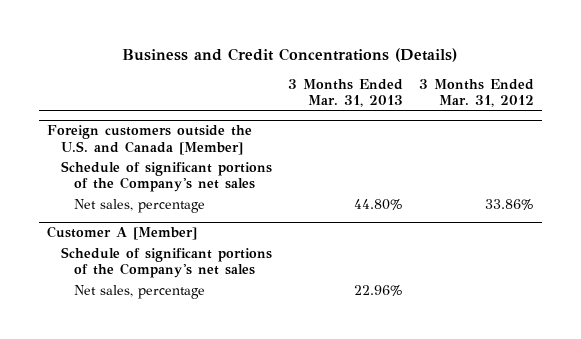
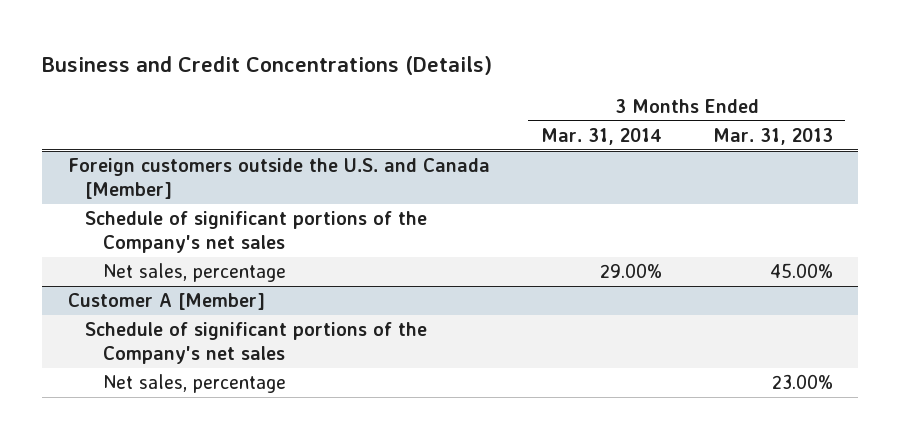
- | 3 Months Ended Mar. 31, 2013 | 3 Months Ended Mar. 31, 2012
+ | 3 Months Ended Mar. 31, 2014 | 3 Months Ended Mar. 31, 2013
@ Foreign customers outside the U.S. and Canada [Member]
- Net sales, percentage | 44.80% | 33.86%
+ Net sales, percentage | 29.00% | 45.00%
@ Customer A [Member]
- Net sales, percentage | 22.96% |
+ Net sales, percentage | | 23.00%

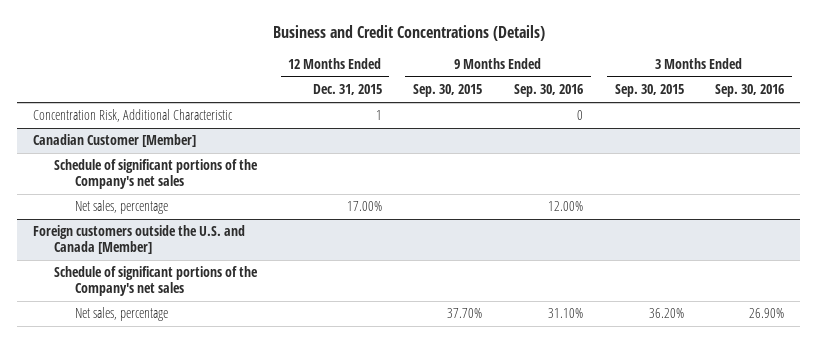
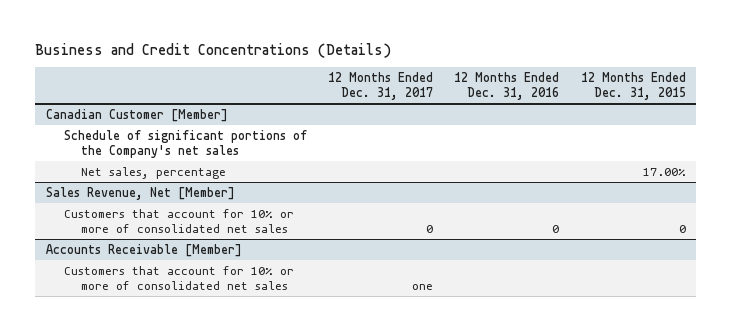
- | 12 Months Ended Dec. 31, 2015 | 9 Months Ended Sep. 30, 2015 | 9 Months Ended Sep. 30, 2016 | 3 Months Ended Sep. 30, 2015 | 3 Months Ended Sep. 30, 2016
+ | 12 Months Ended Dec. 31, 2017 | 12 Months Ended Dec. 31, 2016 | 12 Months Ended Dec. 31, 2015
- Concentration Risk, Additional Characteristic | 1 | | 0 | |
- Foreign customers outside the U.S. and Canada [Member]
- Schedule of significant portions of the Company's net sales
- Net sales, percentage | | 37.70% | 31.10% | 36.20% | 26.90%
+ Sales Revenue, Net [Member]
+ Customers that account for 10% or more of consolidated net sales | 0 | 0 | 0
+ Accounts Receivable [Member]
+ Customers that account for 10% or more of consolidated net sales | one | |

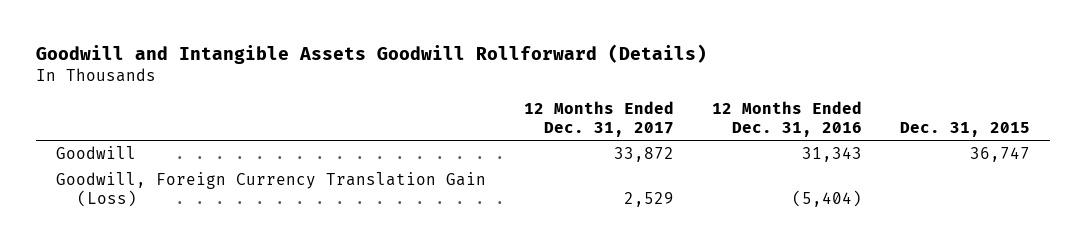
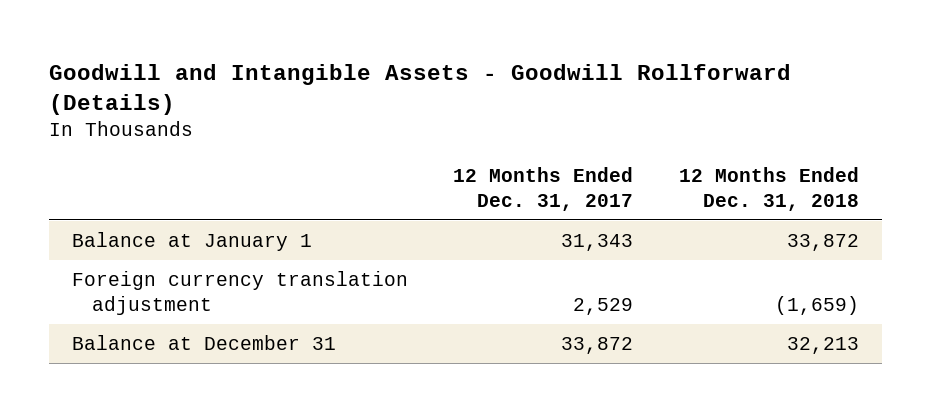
- Goodwill and Intangible Assets Goodwill Rollforward (Details)
+ Goodwill and Intangible Assets - Goodwill Rollforward (Details)
- | 12 Months Ended Dec. 31, 2017 | 12 Months Ended Dec. 31, 2016 | Dec. 31, 2015
+ | 12 Months Ended Dec. 31, 2017 | 12 Months Ended Dec. 31, 2018
- Goodwill | 33,872 | 31,343 | 36,747
- Goodwill, Foreign Currency Translation Gain (Loss) | 2,529 | (5,404) |
+ Balance at January 1 | 31,343 | 33,872
+ Foreign currency translation adjustment | 2,529 | (1,659)
+ Balance at December 31 | 33,872 | 32,213

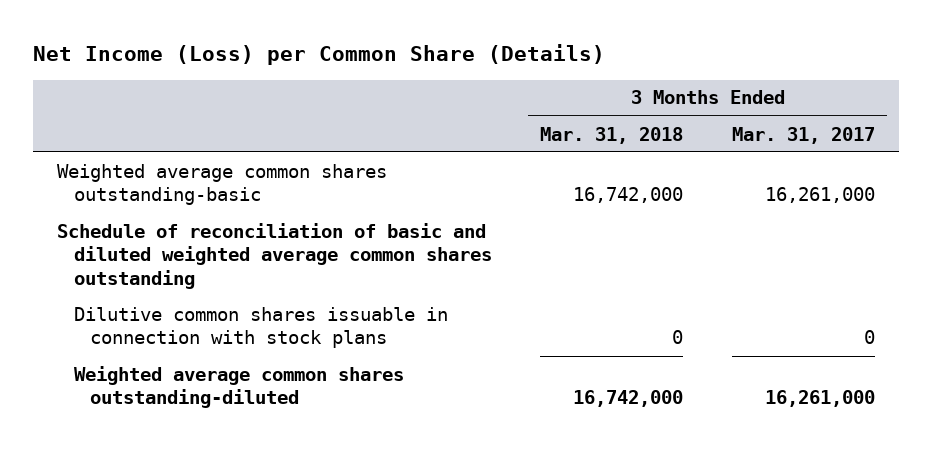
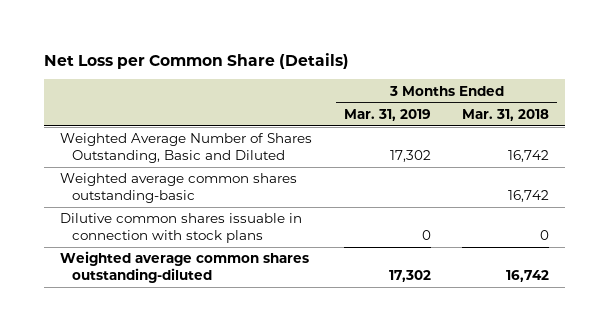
- Net Income (Loss) per Common Share (Details)
+ Net Loss per Common Share (Details)
- | 3 Months Ended Mar. 31, 2018 | 3 Months Ended Mar. 31, 2017
+ | 3 Months Ended Mar. 31, 2019 | 3 Months Ended Mar. 31, 2018
- Weighted average common shares outstanding-basic | 16,742,000 | 16,261,000
- Schedule of reconciliation of basic and diluted weighted average common shares outstanding
+ Weighted Average Number of Shares Outstanding, Basic and Diluted | 17,302 | 16,742
+ Weighted average common shares outstanding-basic | | 16,742
- Weighted average common shares outstanding-diluted | 16,742,000 | 16,261,000
+ Weighted average common shares outstanding-diluted | 17,302 | 16,742

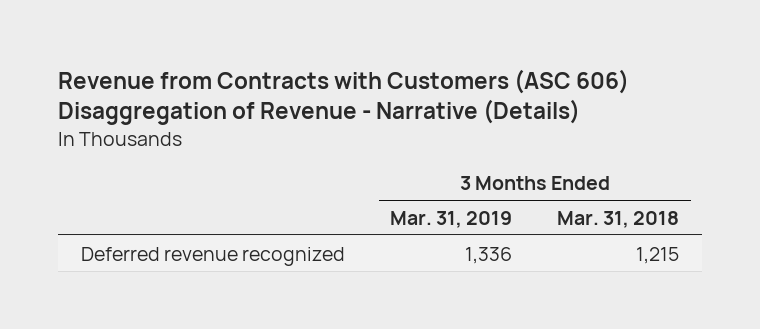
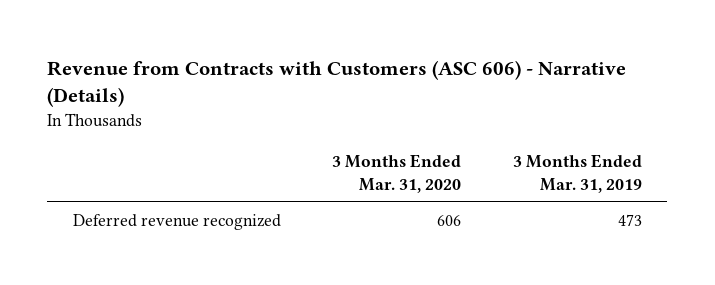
- Revenue from Contracts with Customers (ASC 606) Disaggregation of Revenue - Narrative (Details)
+ Revenue from Contracts with Customers (ASC 606) - Narrative (Details)
- | 3 Months Ended Mar. 31, 2019 | 3 Months Ended Mar. 31, 2018
+ | 3 Months Ended Mar. 31, 2020 | 3 Months Ended Mar. 31, 2019
- Deferred revenue recognized | 1,336 | 1,215
+ Deferred revenue recognized | 606 | 473

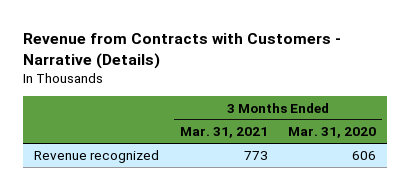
- Revenue from Contracts with Customers (ASC 606) - Narrative (Details)
+ Revenue from Contracts with Customers - Narrative (Details)
- | 3 Months Ended Mar. 31, 2020 | 3 Months Ended Mar. 31, 2019
+ | 3 Months Ended Mar. 31, 2021 | 3 Months Ended Mar. 31, 2020
- Deferred revenue recognized | 606 | 473
+ Revenue recognized | 773 | 606

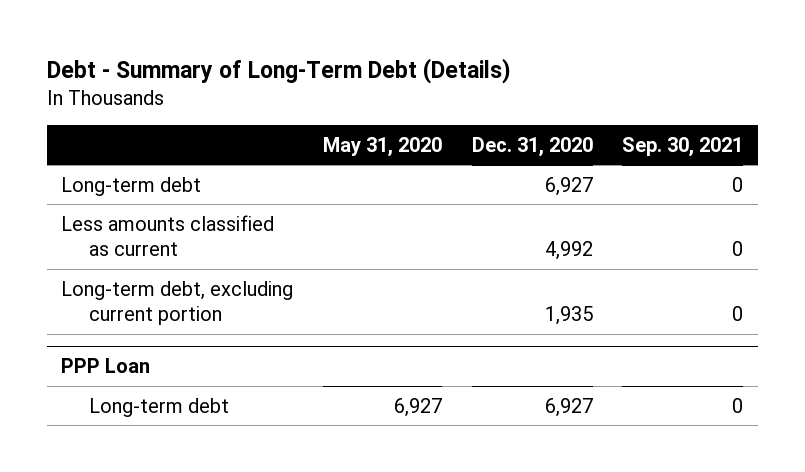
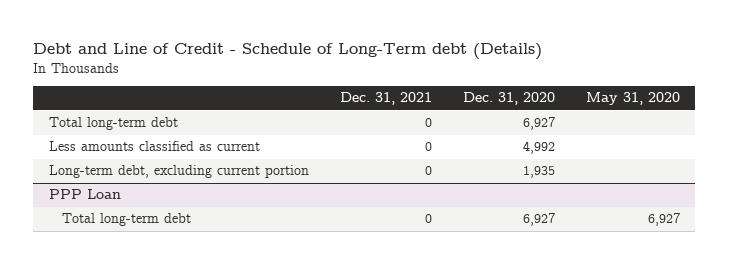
- Debt - Summary of Long-Term Debt (Details)
+ Debt and Line of Credit - Schedule of Long-Term debt (Details)
- | May 31, 2020 | Dec. 31, 2020 | Sep. 30, 2021
+ | Dec. 31, 2021 | Dec. 31, 2020 | May 31, 2020
- Long-term debt | | 6,927 | 0
+ Total long-term debt | 0 | 6,927 |
@ PPP Loan
- Long-term debt | 6,927 | 6,927 | 0
+ Total long-term debt | 0 | 6,927 | 6,927

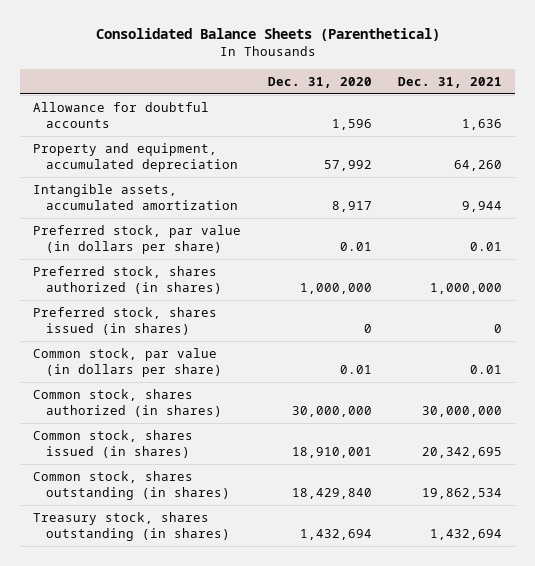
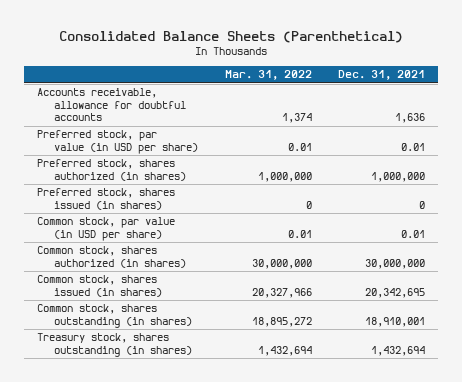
- | Dec. 31, 2020 | Dec. 31, 2021
+ | Mar. 31, 2022 | Dec. 31, 2021
- Allowance for doubtful accounts | 1,596 | 1,636
- Property and equipment, accumulated depreciation | 57,992 | 64,260
- Intangible assets, accumulated amortization | 8,917 | 9,944
- Preferred stock, par value (in dollars per share) | 0.01 | 0.01
+ Accounts receivable, allowance for doubtful accounts | 1,374 | 1,636
+ Preferred stock, par value (in USD per share) | 0.01 | 0.01
- Common stock, par value (in dollars per share) | 0.01 | 0.01
+ Common stock, par value (in USD per share) | 0.01 | 0.01
- Common stock, shares outstanding (in shares) | 18,429,840 | 19,862,534
+ Common stock, shares outstanding (in shares) | 18,895,272 | 18,910,001

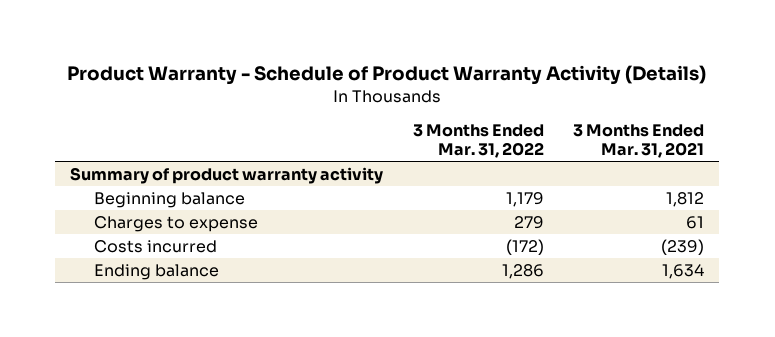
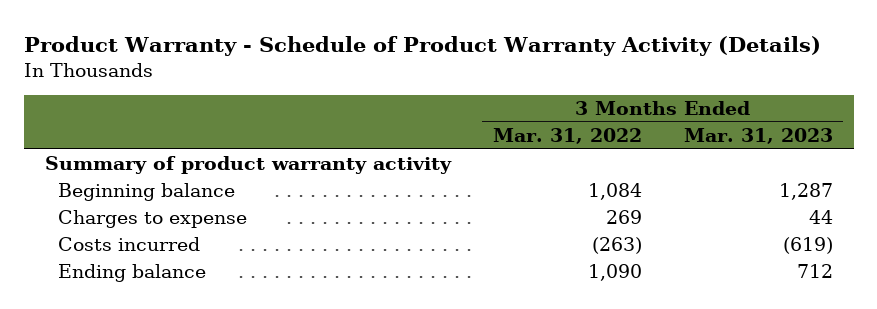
- | 3 Months Ended Mar. 31, 2022 | 3 Months Ended Mar. 31, 2021
+ | 3 Months Ended Mar. 31, 2022 | 3 Months Ended Mar. 31, 2023
- Beginning balance | 1,179 | 1,812
- Charges to expense | 279 | 61
- Costs incurred | (172) | (239)
- Ending balance | 1,286 | 1,634
+ Beginning balance | 1,084 | 1,287
+ Charges to expense | 269 | 44
+ Costs incurred | (263) | (619)
+ Ending balance | 1,090 | 712

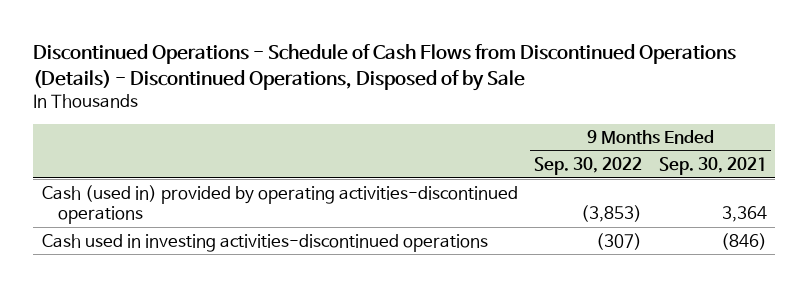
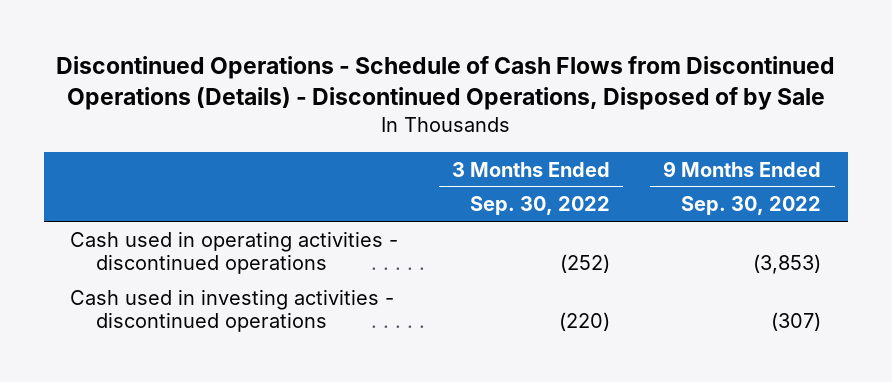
- | 9 Months Ended Sep. 30, 2022 | 9 Months Ended Sep. 30, 2021
+ | 3 Months Ended Sep. 30, 2022 | 9 Months Ended Sep. 30, 2022
- Cash (used in) provided by operating activities-discontinued operations | (3,853) | 3,364
- Cash used in investing activities-discontinued operations | (307) | (846)
+ Cash used in operating activities - discontinued operations | (252) | (3,853)
+ Cash used in investing activities - discontinued operations | (220) | (307)

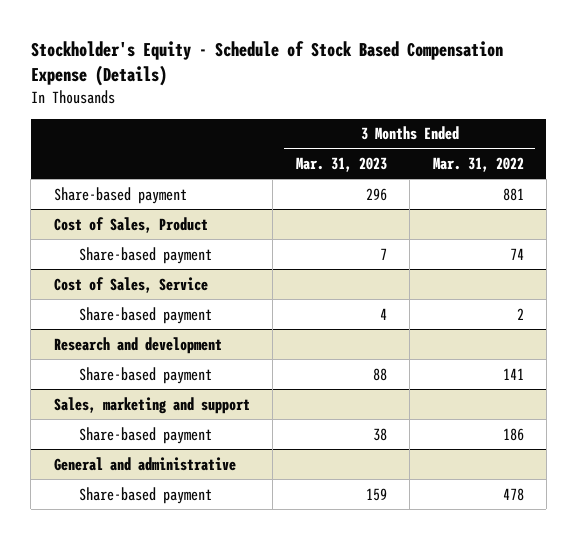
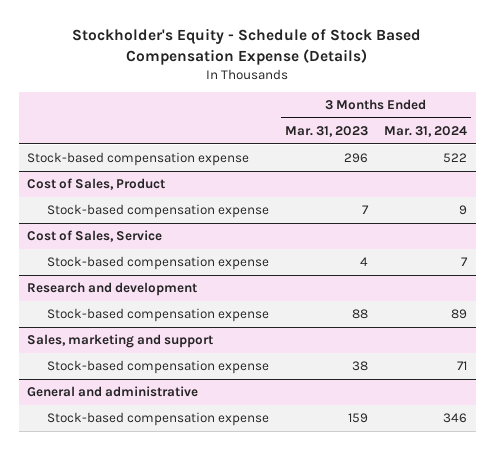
- | 3 Months Ended Mar. 31, 2023 | 3 Months Ended Mar. 31, 2022
+ | 3 Months Ended Mar. 31, 2023 | 3 Months Ended Mar. 31, 2024
- Share-based payment | 296 | 881
+ Stock-based compensation expense | 296 | 522
@ Cost of Sales, Product
- Share-based payment | 7 | 74
+ Stock-based compensation expense | 7 | 9
@ Cost of Sales, Service
- Share-based payment | 4 | 2
+ Stock-based compensation expense | 4 | 7
@ Research and development
- Share-based payment | 88 | 141
+ Stock-based compensation expense | 88 | 89
@ Sales, marketing and support
- Share-based payment | 38 | 186
+ Stock-based compensation expense | 38 | 71
@ General and administrative
- Share-based payment | 159 | 478
+ Stock-based compensation expense | 159 | 346

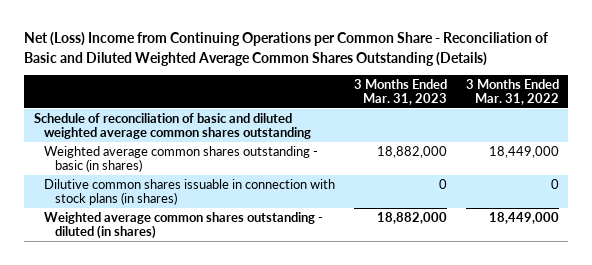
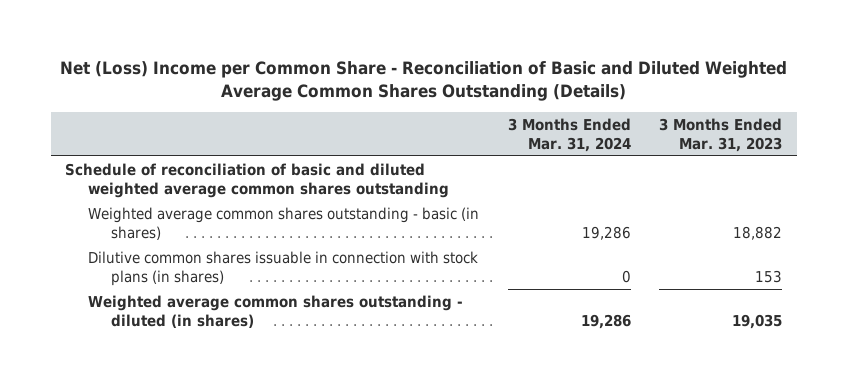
- Net (Loss) Income from Continuing Operations per Common Share - Reconciliation of Basic and Diluted Weighted Average Common Shares Outstanding (Details)
+ Net (Loss) Income per Common Share - Reconciliation of Basic and Diluted Weighted Average Common Shares Outstanding (Details)
- | 3 Months Ended Mar. 31, 2023 | 3 Months Ended Mar. 31, 2022
+ | 3 Months Ended Mar. 31, 2024 | 3 Months Ended Mar. 31, 2023
- Weighted average common shares outstanding - basic (in shares) | 18,882,000 | 18,449,000
- Dilutive common shares issuable in connection with stock plans (in shares) | 0 | 0
- Weighted average common shares outstanding - diluted (in shares) | 18,882,000 | 18,449,000
+ Weighted average common shares outstanding - basic (in shares) | 19,286 | 18,882
+ Dilutive common shares issuable in connection with stock plans (in shares) | 0 | 153
+ Weighted average common shares outstanding - diluted (in shares) | 19,286 | 19,035

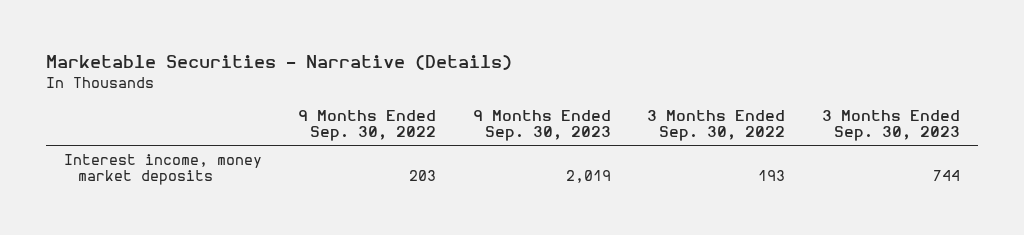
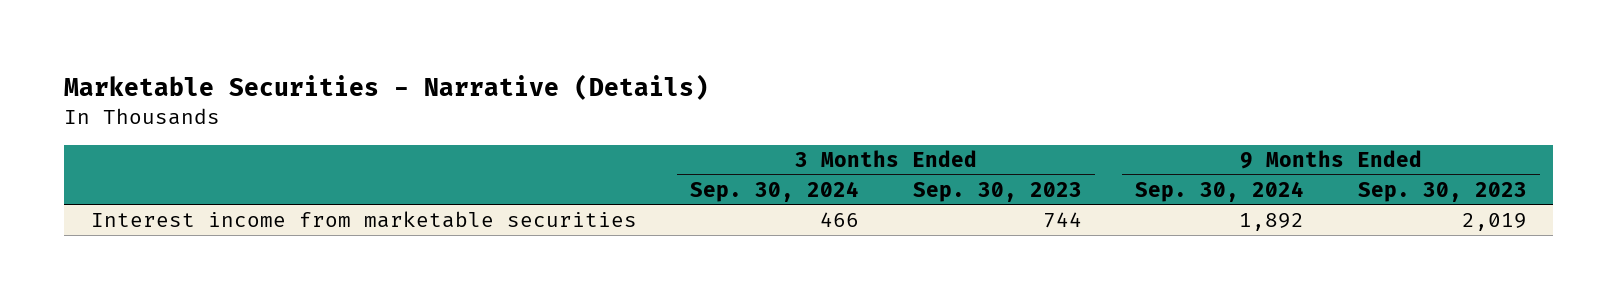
- | 9 Months Ended Sep. 30, 2022 | 9 Months Ended Sep. 30, 2023 | 3 Months Ended Sep. 30, 2022 | 3 Months Ended Sep. 30, 2023
+ | 3 Months Ended Sep. 30, 2024 | 3 Months Ended Sep. 30, 2023 | 9 Months Ended Sep. 30, 2024 | 9 Months Ended Sep. 30, 2023
- Interest income, money market deposits | 203 | 2,019 | 193 | 744
+ Interest income from marketable securities | 466 | 744 | 1,892 | 2,019

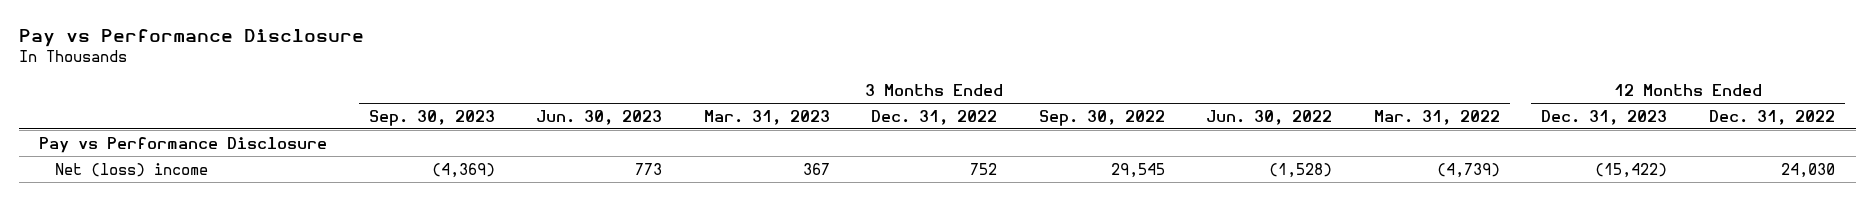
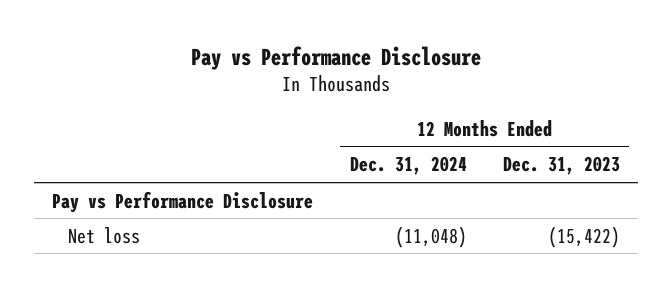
- | 3 Months Ended Sep. 30, 2023 | 3 Months Ended Jun. 30, 2023 | 3 Months Ended Mar. 31, 2023 | 3 Months Ended Dec. 31, 2022 | 3 Months Ended Sep. 30, 2022 | 3 Months Ended Jun. 30, 2022 | 3 Months Ended Mar. 31, 2022 | 12 Months Ended Dec. 31, 2023 | 12 Months Ended Dec. 31, 2022
+ | 12 Months Ended Dec. 31, 2024 | 12 Months Ended Dec. 31, 2023
- Net (loss) income | (4,369) | 773 | 367 | 752 | 29,545 | (1,528) | (4,739) | (15,422) | 24,030
+ Net loss | (11,048) | (15,422)

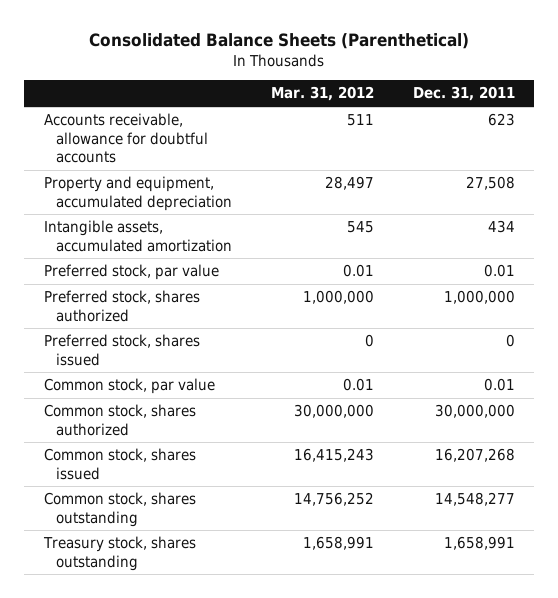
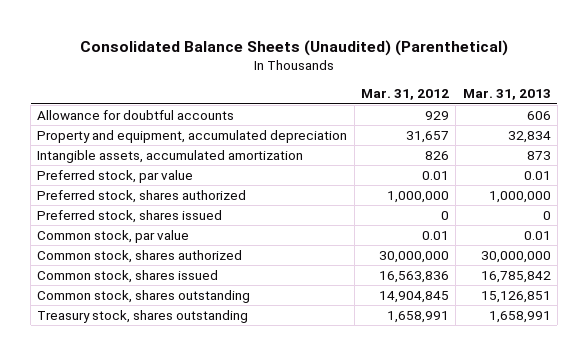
- Consolidated Balance Sheets (Parenthetical)
+ Consolidated Balance Sheets (Unaudited) (Parenthetical)
- | Mar. 31, 2012 | Dec. 31, 2011
+ | Mar. 31, 2012 | Mar. 31, 2013
- Accounts receivable, allowance for doubtful accounts | 511 | 623
- Property and equipment, accumulated depreciation | 28,497 | 27,508
- Intangible assets, accumulated amortization | 545 | 434
+ Allowance for doubtful accounts | 929 | 606
+ Property and equipment, accumulated depreciation | 31,657 | 32,834
+ Intangible assets, accumulated amortization | 826 | 873
- Common stock, shares issued | 16,415,243 | 16,207,268
- Common stock, shares outstanding | 14,756,252 | 14,548,277
+ Common stock, shares issued | 16,563,836 | 16,785,842
+ Common stock, shares outstanding | 14,904,845 | 15,126,851

